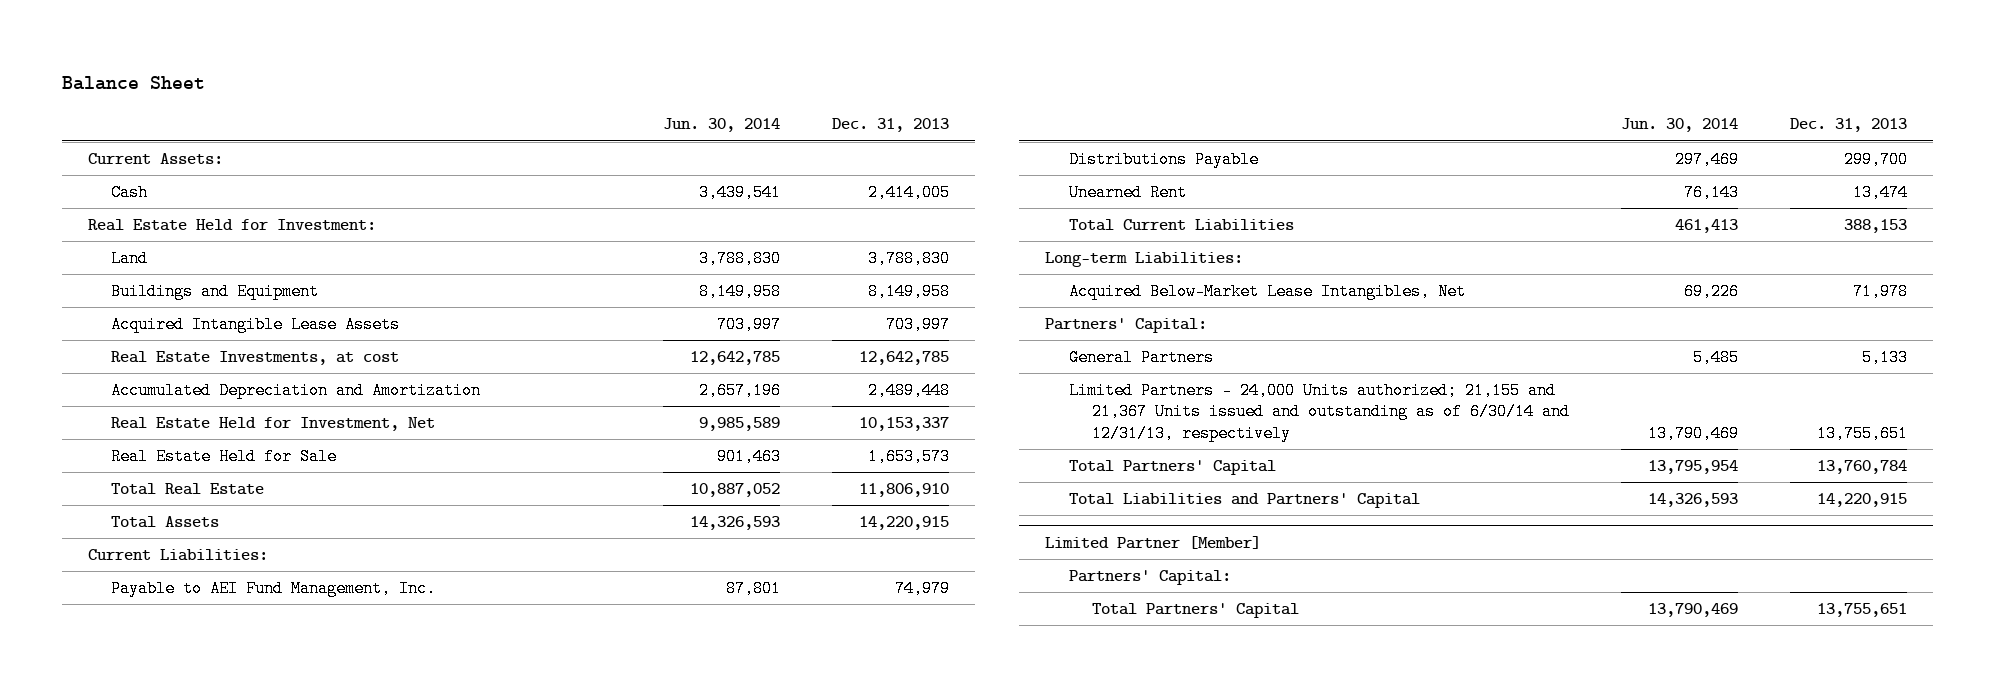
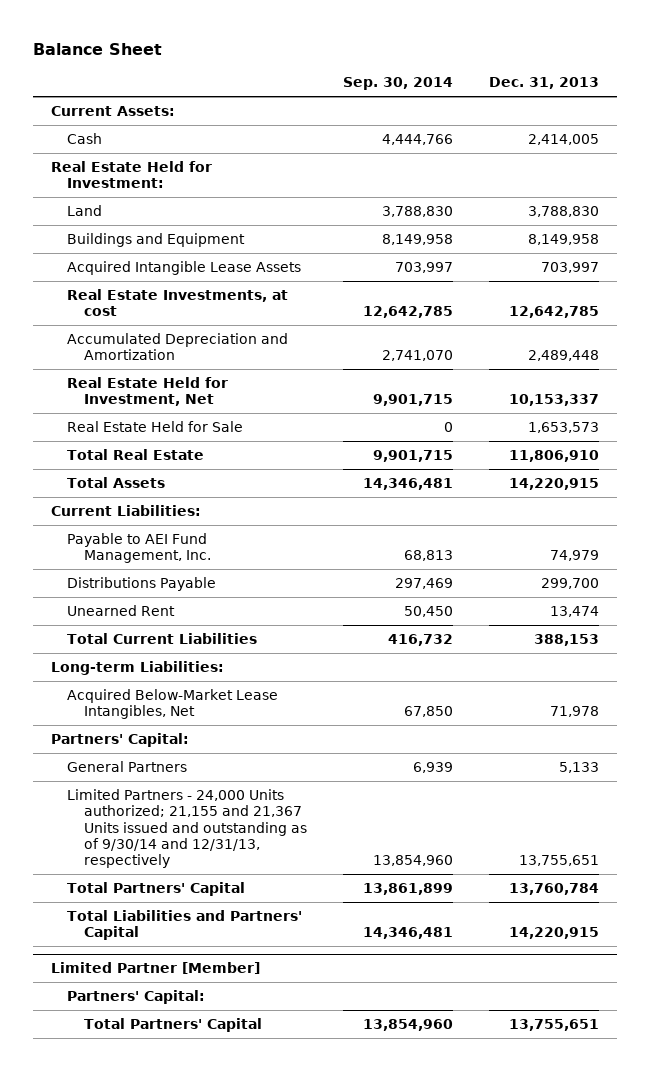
- | Jun. 30, 2014 | Dec. 31, 2013
+ | Sep. 30, 2014 | Dec. 31, 2013
- Limited Partners - 24,000 Units authorized; 21,155 and 21,367 Units issued and outstanding as of 6/30/14 and 12/31/13, respectively | 13,790,469 | 13,755,651
+ Limited Partners - 24,000 Units authorized; 21,155 and 21,367 Units issued and outstanding as of 9/30/14 and 12/31/13, respectively | 13,854,960 | 13,755,651

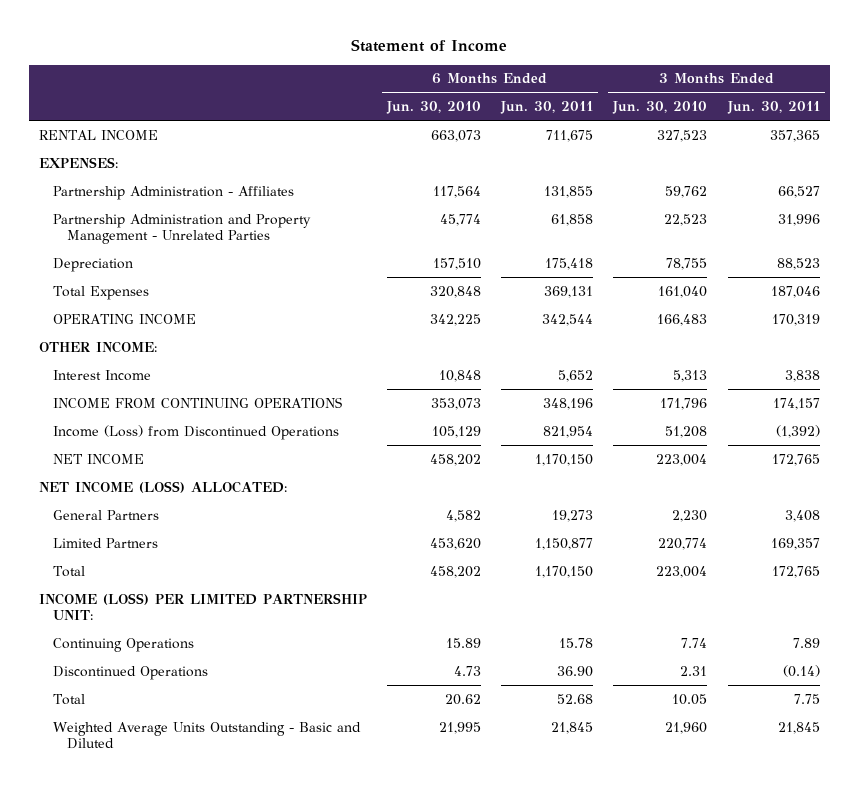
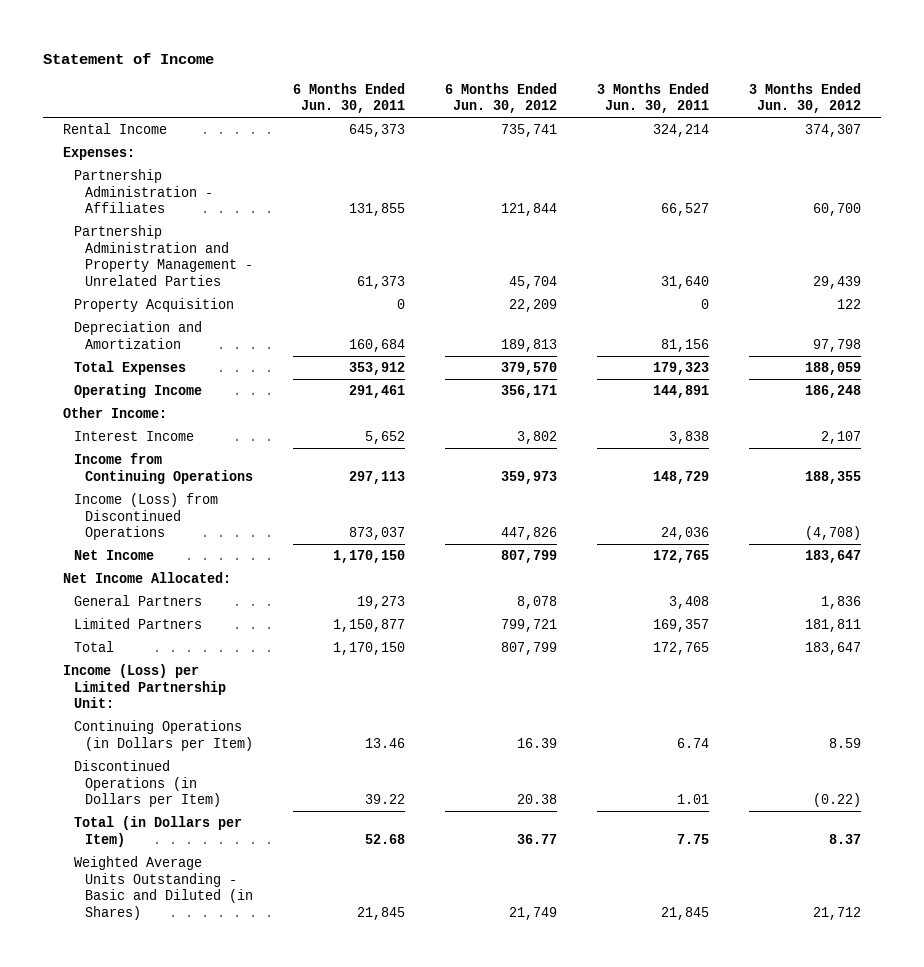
- | 6 Months Ended Jun. 30, 2010 | 6 Months Ended Jun. 30, 2011 | 3 Months Ended Jun. 30, 2010 | 3 Months Ended Jun. 30, 2011
+ | 6 Months Ended Jun. 30, 2011 | 6 Months Ended Jun. 30, 2012 | 3 Months Ended Jun. 30, 2011 | 3 Months Ended Jun. 30, 2012
- RENTAL INCOME | 663,073 | 711,675 | 327,523 | 357,365
- EXPENSES:
+ Rental Income | 645,373 | 735,741 | 324,214 | 374,307
+ Expenses:
- Partnership Administration and Property Management - Unrelated Parties | 45,774 | 61,858 | 22,523 | 31,996
- Depreciation | 157,510 | 175,418 | 78,755 | 88,523
- Total Expenses | 320,848 | 369,131 | 161,040 | 187,046
- OPERATING INCOME | 342,225 | 342,544 | 166,483 | 170,319
- OTHER INCOME:
+ Partnership Administration and Property Management - Unrelated Parties | 61,373 | 45,704 | 31,640 | 29,439
+ Property Acquisition | 0 | 22,209 | 0 | 122
+ Depreciation and Amortization | 160,684 | 189,813 | 81,156 | 97,798
+ Total Expenses | 353,912 | 379,570 | 179,323 | 188,059
+ Operating Income | 291,461 | 356,171 | 144,891 | 186,248
+ Other Income:
- INCOME FROM CONTINUING OPERATIONS | 353,073 | 348,196 | 171,796 | 174,157
- Income (Loss) from Discontinued Operations | 105,129 | 821,954 | 51,208 | (1,392)
- NET INCOME | 458,202 | 1,170,150 | 223,004 | 172,765
- NET INCOME (LOSS) ALLOCATED:
+ Income from Continuing Operations | 297,113 | 359,973 | 148,729 | 188,355
+ Income (Loss) from Discontinued Operations | 873,037 | 447,826 | 24,036 | (4,708)
+ Net Income | 1,170,150 | 807,799 | 172,765 | 183,647
+ Net Income Allocated:
- INCOME (LOSS) PER LIMITED PARTNERSHIP UNIT:
- Continuing Operations | 15.89 | 15.78 | 7.74 | 7.89
- Discontinued Operations | 4.73 | 36.90 | 2.31 | (0.14)
- Total | 20.62 | 52.68 | 10.05 | 7.75
- Weighted Average Units Outstanding - Basic and Diluted | 21,995 | 21,845 | 21,960 | 21,845
+ Income (Loss) per Limited Partnership Unit:
+ Continuing Operations (in Dollars per Item) | 13.46 | 16.39 | 6.74 | 8.59
+ Discontinued Operations (in Dollars per Item) | 39.22 | 20.38 | 1.01 | (0.22)
+ Total (in Dollars per Item) | 52.68 | 36.77 | 7.75 | 8.37
+ Weighted Average Units Outstanding - Basic and Diluted (in Shares) | 21,845 | 21,749 | 21,845 | 21,712

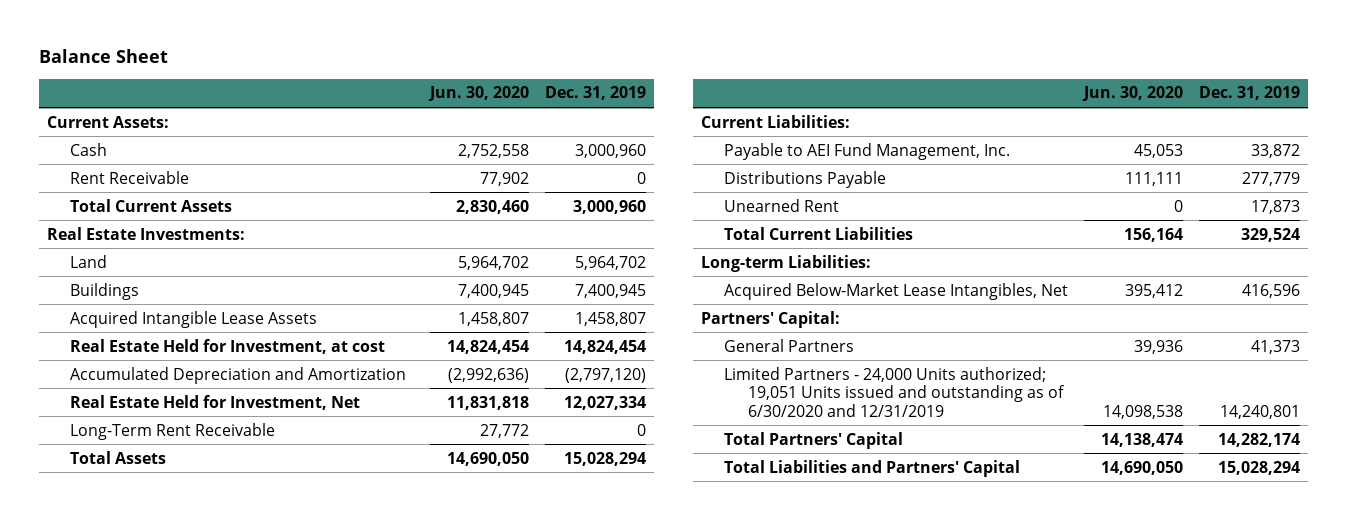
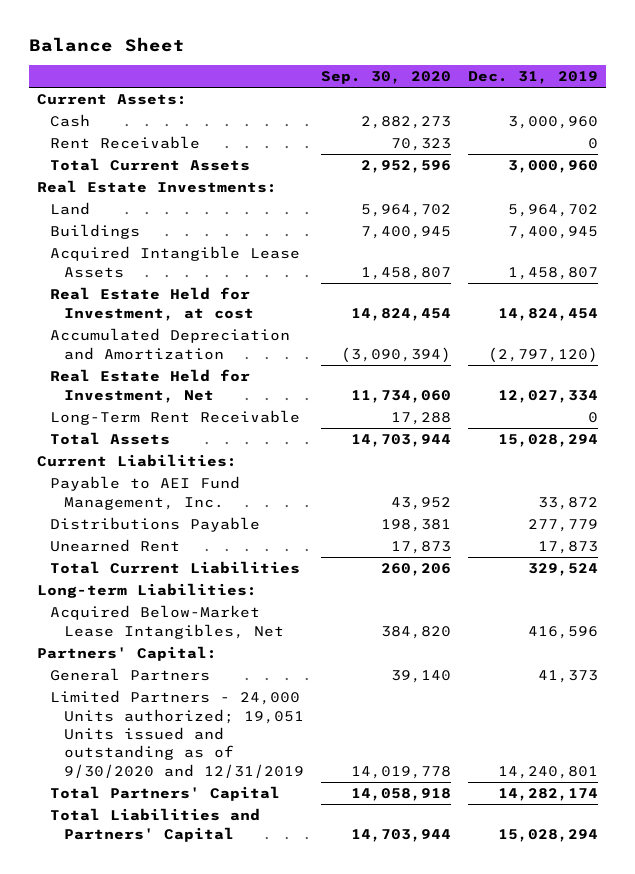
- | Jun. 30, 2020 | Dec. 31, 2019
+ | Sep. 30, 2020 | Dec. 31, 2019
- Limited Partners - 24,000 Units authorized; 19,051 Units issued and outstanding as of 6/30/2020 and 12/31/2019 | 14,098,538 | 14,240,801
+ Limited Partners - 24,000 Units authorized; 19,051 Units issued and outstanding as of 9/30/2020 and 12/31/2019 | 14,019,778 | 14,240,801

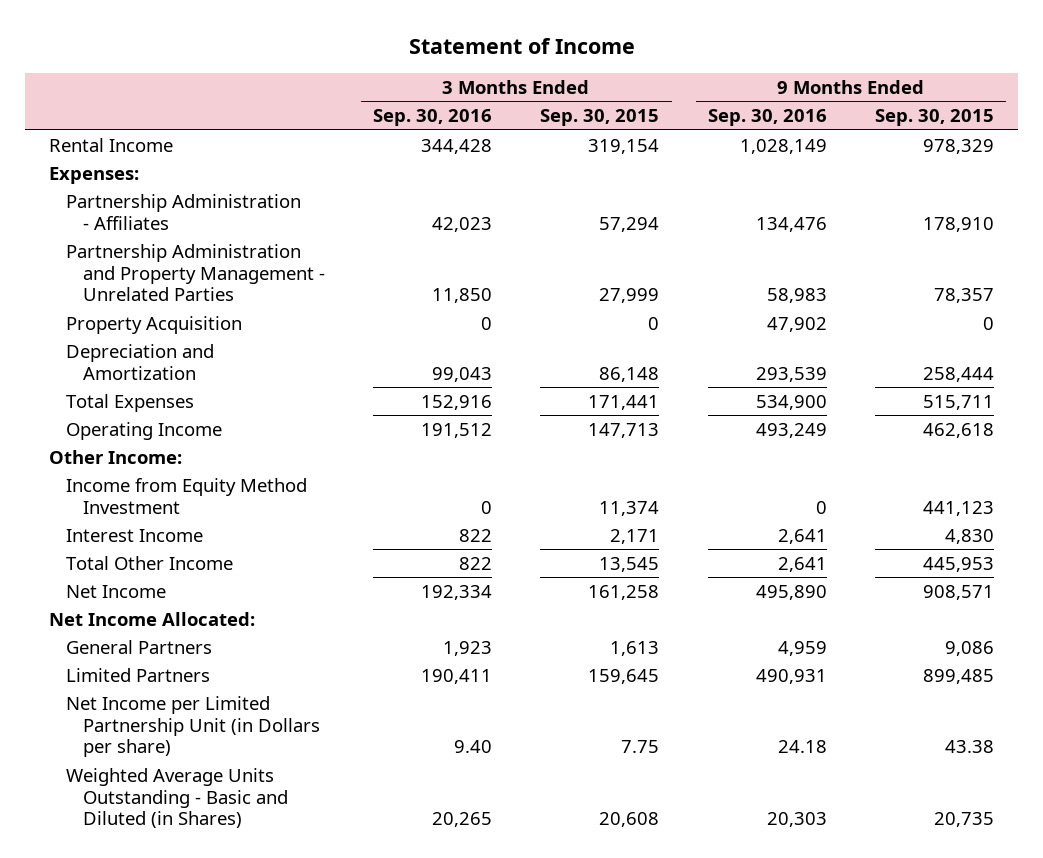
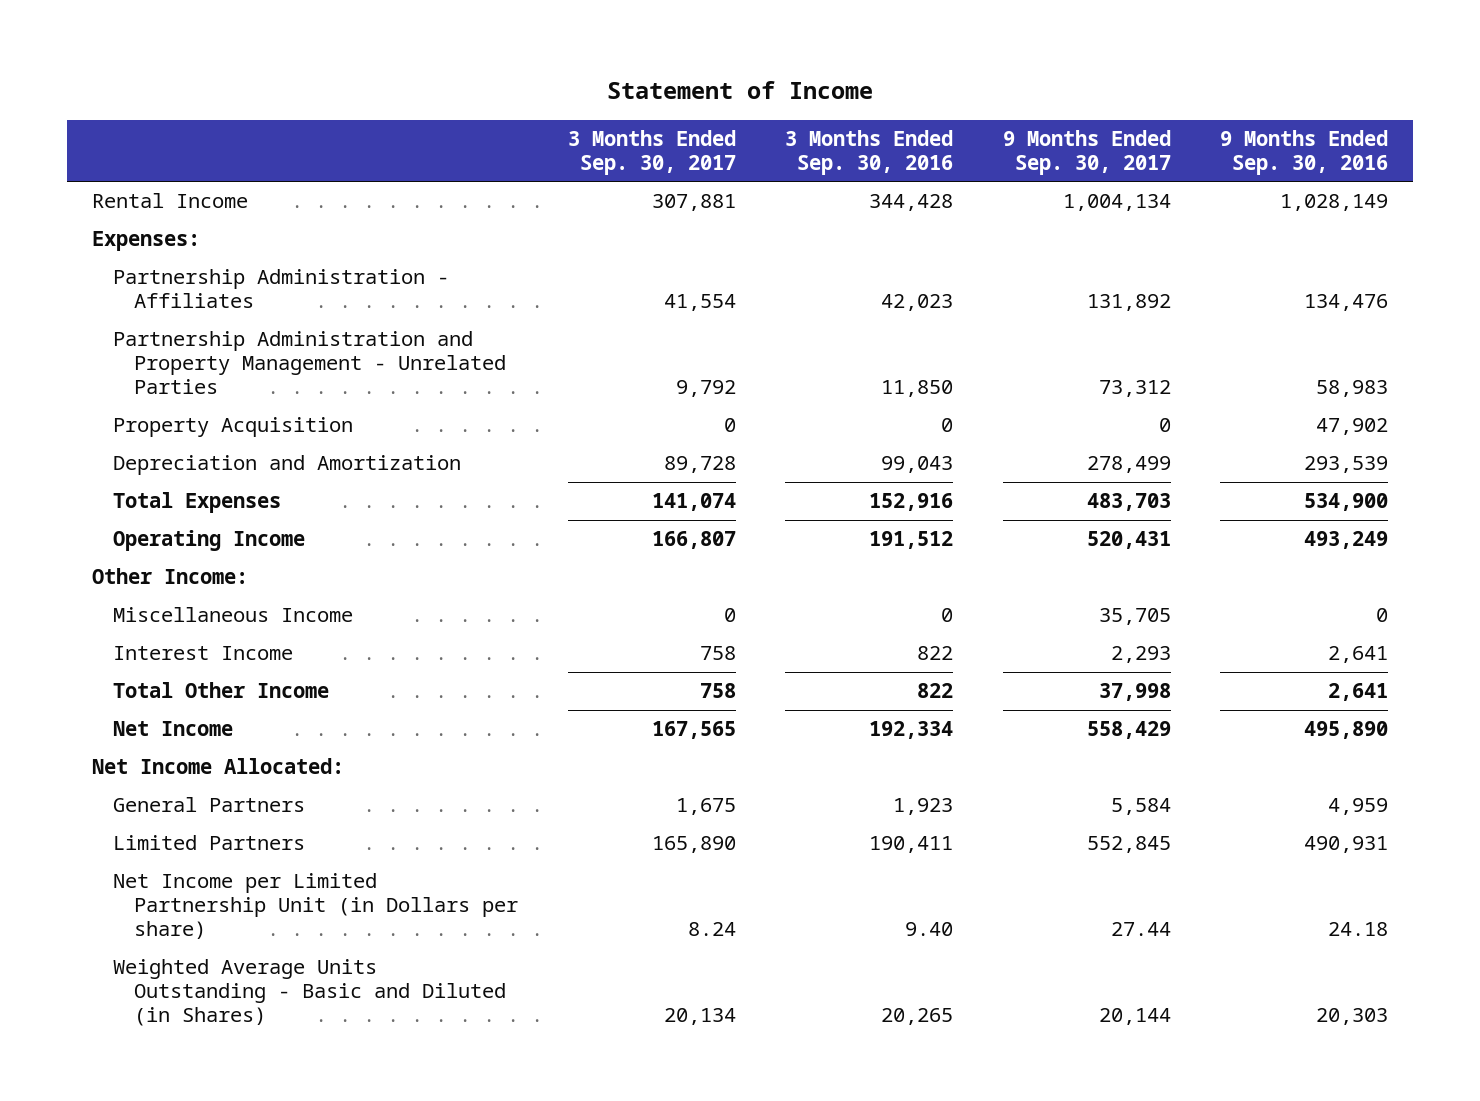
- | 3 Months Ended Sep. 30, 2016 | 3 Months Ended Sep. 30, 2015 | 9 Months Ended Sep. 30, 2016 | 9 Months Ended Sep. 30, 2015
+ | 3 Months Ended Sep. 30, 2017 | 3 Months Ended Sep. 30, 2016 | 9 Months Ended Sep. 30, 2017 | 9 Months Ended Sep. 30, 2016
- Income from Equity Method Investment | 0 | 11,374 | 0 | 441,123
+ Miscellaneous Income | 0 | 0 | 35,705 | 0

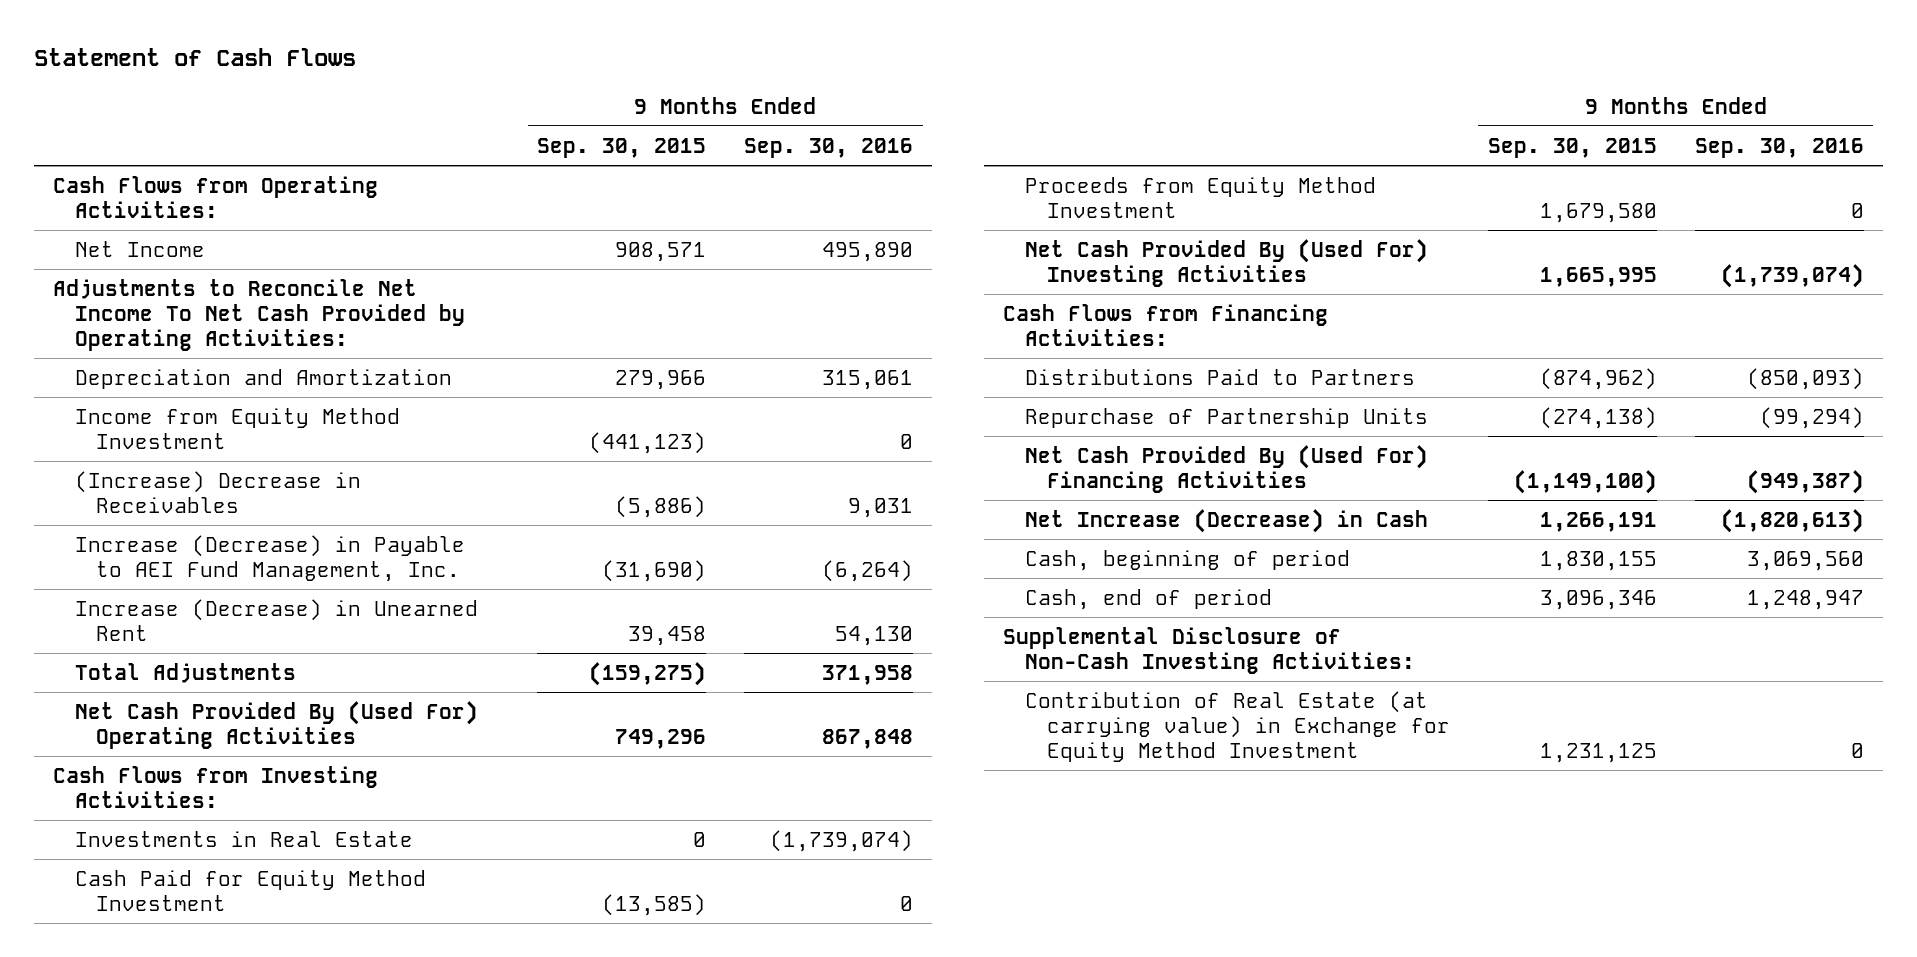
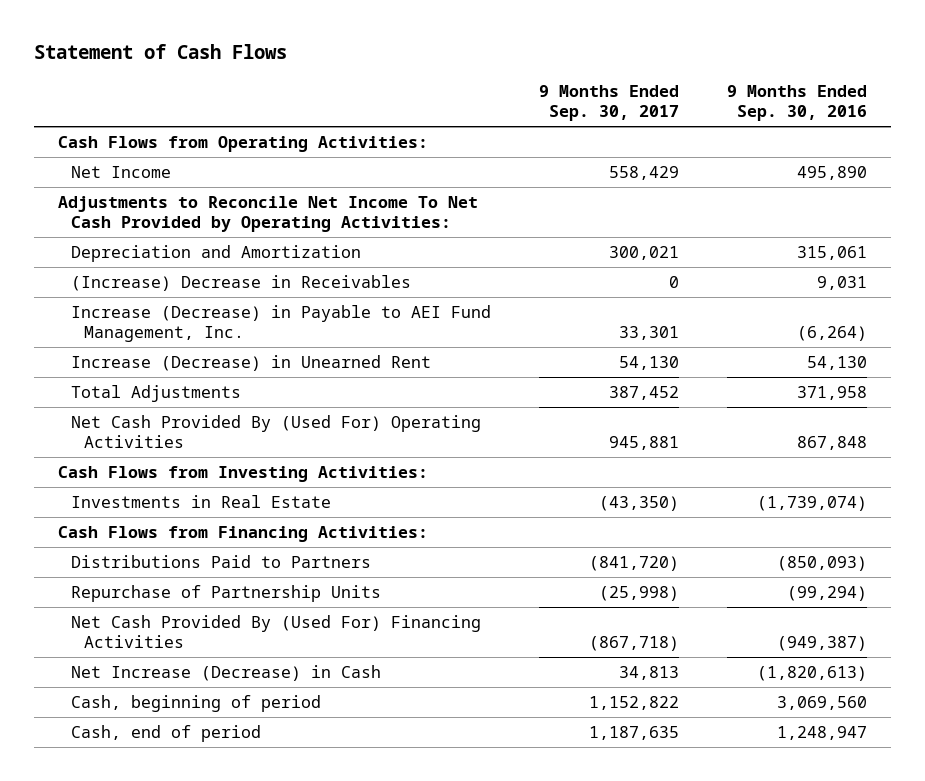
- | 9 Months Ended Sep. 30, 2015 | 9 Months Ended Sep. 30, 2016
+ | 9 Months Ended Sep. 30, 2017 | 9 Months Ended Sep. 30, 2016
- Income from Equity Method Investment | (441,123) | 0
- Cash Paid for Equity Method Investment | (13,585) | 0
- Proceeds from Equity Method Investment | 1,679,580 | 0
- Net Cash Provided By (Used For) Investing Activities | 1,665,995 | (1,739,074)
- Supplemental Disclosure of Non-Cash Investing Activities:
- Contribution of Real Estate (at carrying value) in Exchange for Equity Method Investment | 1,231,125 | 0

